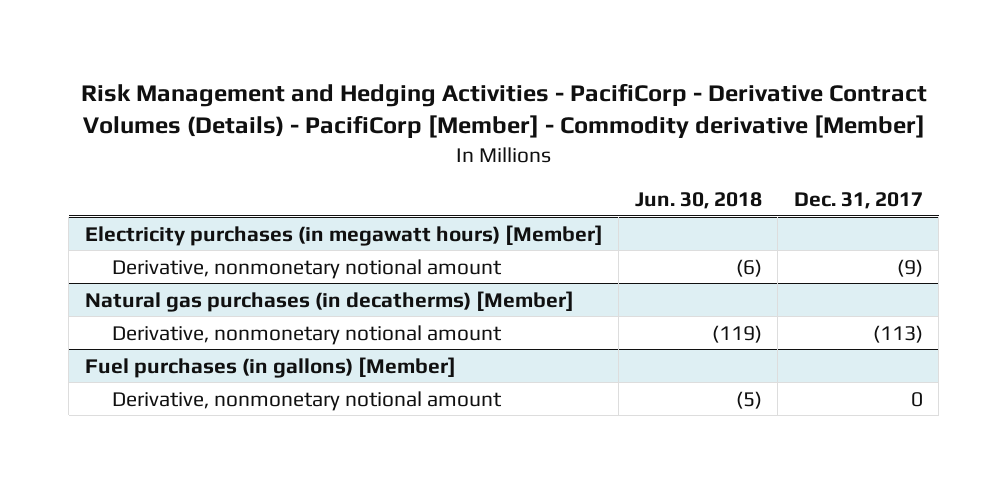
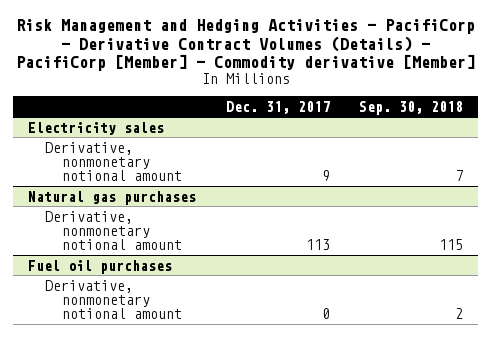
- | Jun. 30, 2018 | Dec. 31, 2017
+ | Dec. 31, 2017 | Sep. 30, 2018
- Electricity purchases (in megawatt hours) [Member]
- Derivative, nonmonetary notional amount | (6) | (9)
- Natural gas purchases (in decatherms) [Member]
- Derivative, nonmonetary notional amount | (119) | (113)
- Fuel purchases (in gallons) [Member]
+ Electricity sales
+ Derivative, nonmonetary notional amount | 9 | 7
+ Natural gas purchases
+ Derivative, nonmonetary notional amount | 113 | 115
+ Fuel oil purchases

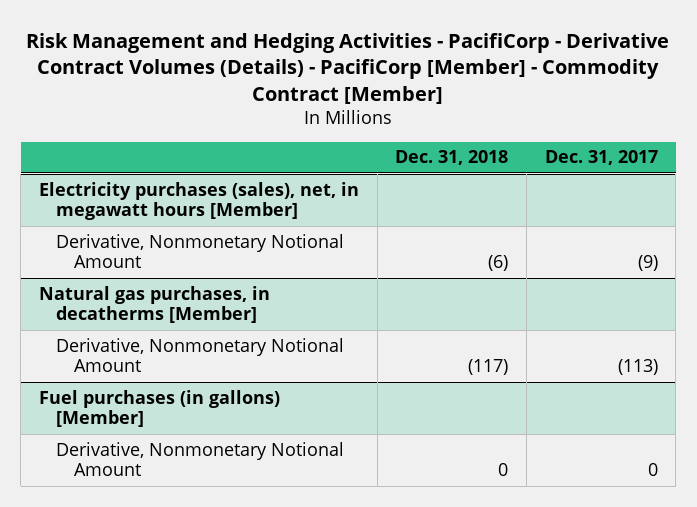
- Risk Management and Hedging Activities - PacifiCorp - Derivative Contract Volumes (Details) - PacifiCorp [Member] - Commodity derivative [Member]
+ Risk Management and Hedging Activities - PacifiCorp - Derivative Contract Volumes (Details) - PacifiCorp [Member] - Commodity Contract [Member]
- | Dec. 31, 2017 | Sep. 30, 2018
+ | Dec. 31, 2018 | Dec. 31, 2017
- Electricity sales
- Derivative, nonmonetary notional amount | 9 | 7
- Natural gas purchases
- Derivative, nonmonetary notional amount | 113 | 115
- Fuel oil purchases
- Derivative, nonmonetary notional amount | 0 | 2
+ Electricity purchases (sales), net, in megawatt hours [Member]
+ Derivative, Nonmonetary Notional Amount | (6) | (9)
+ Natural gas purchases, in decatherms [Member]
+ Derivative, Nonmonetary Notional Amount | (117) | (113)
+ Fuel purchases (in gallons) [Member]
+ Derivative, Nonmonetary Notional Amount | 0 | 0

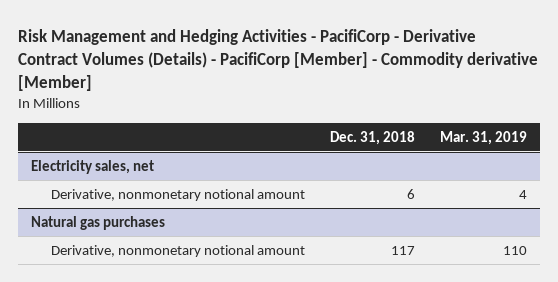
- Risk Management and Hedging Activities - PacifiCorp - Derivative Contract Volumes (Details) - PacifiCorp [Member] - Commodity Contract [Member]
+ Risk Management and Hedging Activities - PacifiCorp - Derivative Contract Volumes (Details) - PacifiCorp [Member] - Commodity derivative [Member]
- | Dec. 31, 2018 | Dec. 31, 2017
+ | Dec. 31, 2018 | Mar. 31, 2019
- Electricity purchases (sales), net, in megawatt hours [Member]
- Derivative, Nonmonetary Notional Amount | (6) | (9)
- Natural gas purchases, in decatherms [Member]
- Derivative, Nonmonetary Notional Amount | (117) | (113)
- Fuel purchases (in gallons) [Member]
- Derivative, Nonmonetary Notional Amount | 0 | 0
+ Electricity sales, net
+ Derivative, nonmonetary notional amount | 6 | 4
+ Natural gas purchases
+ Derivative, nonmonetary notional amount | 117 | 110

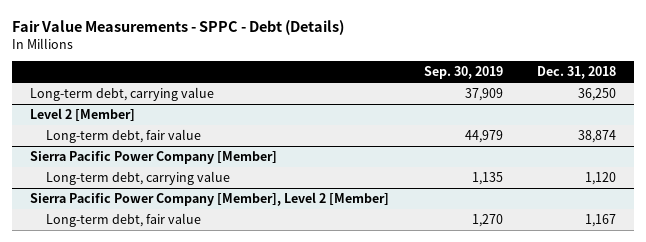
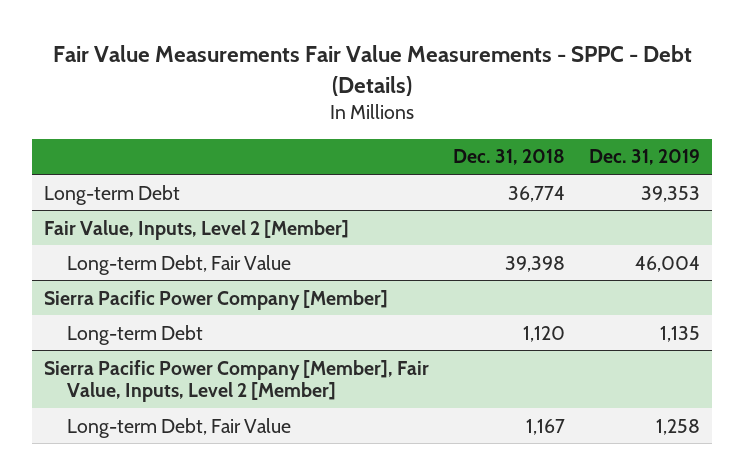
- Fair Value Measurements - SPPC - Debt (Details)
+ Fair Value Measurements Fair Value Measurements - SPPC - Debt (Details)
- | Sep. 30, 2019 | Dec. 31, 2018
+ | Dec. 31, 2018 | Dec. 31, 2019
- Long-term debt, carrying value | 37,909 | 36,250
- Level 2 [Member]
- Long-term debt, fair value | 44,979 | 38,874
+ Long-term Debt | 36,774 | 39,353
+ Fair Value, Inputs, Level 2 [Member]
+ Long-term Debt, Fair Value | 39,398 | 46,004
@ Sierra Pacific Power Company [Member]
- Long-term debt, carrying value | 1,135 | 1,120
- Sierra Pacific Power Company [Member], Level 2 [Member]
- Long-term debt, fair value | 1,270 | 1,167
@ Sierra Pacific Power Company [Member]
+ Long-term Debt | 1,120 | 1,135
+ Sierra Pacific Power Company [Member], Fair Value, Inputs, Level 2 [Member]
+ Long-term Debt, Fair Value | 1,167 | 1,258

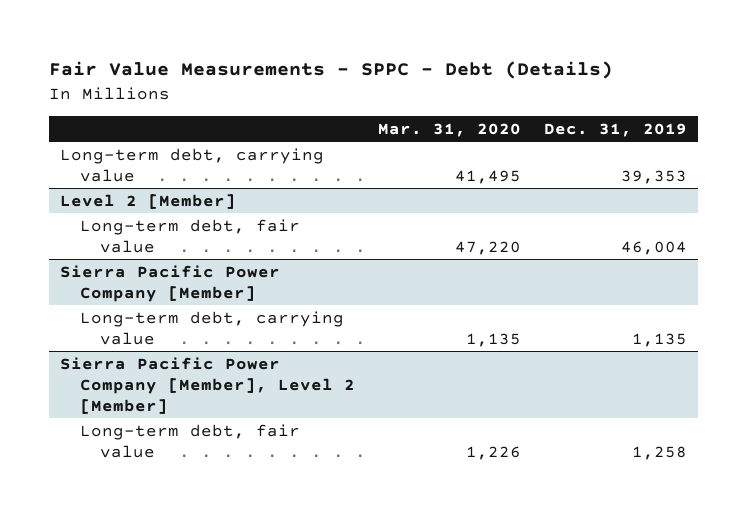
- Fair Value Measurements Fair Value Measurements - SPPC - Debt (Details)
+ Fair Value Measurements - SPPC - Debt (Details)
- | Dec. 31, 2018 | Dec. 31, 2019
+ | Mar. 31, 2020 | Dec. 31, 2019
- Long-term Debt | 36,774 | 39,353
- Fair Value, Inputs, Level 2 [Member]
- Long-term Debt, Fair Value | 39,398 | 46,004
+ Long-term debt, carrying value | 41,495 | 39,353
+ Level 2 [Member]
+ Long-term debt, fair value | 47,220 | 46,004
@ Sierra Pacific Power Company [Member]
- Long-term Debt | 1,120 | 1,135
- Sierra Pacific Power Company [Member], Fair Value, Inputs, Level 2 [Member]
- Long-term Debt, Fair Value | 1,167 | 1,258
@ Sierra Pacific Power Company [Member]
+ Long-term debt, carrying value | 1,135 | 1,135
+ Sierra Pacific Power Company [Member], Level 2 [Member]
+ Long-term debt, fair value | 1,226 | 1,258

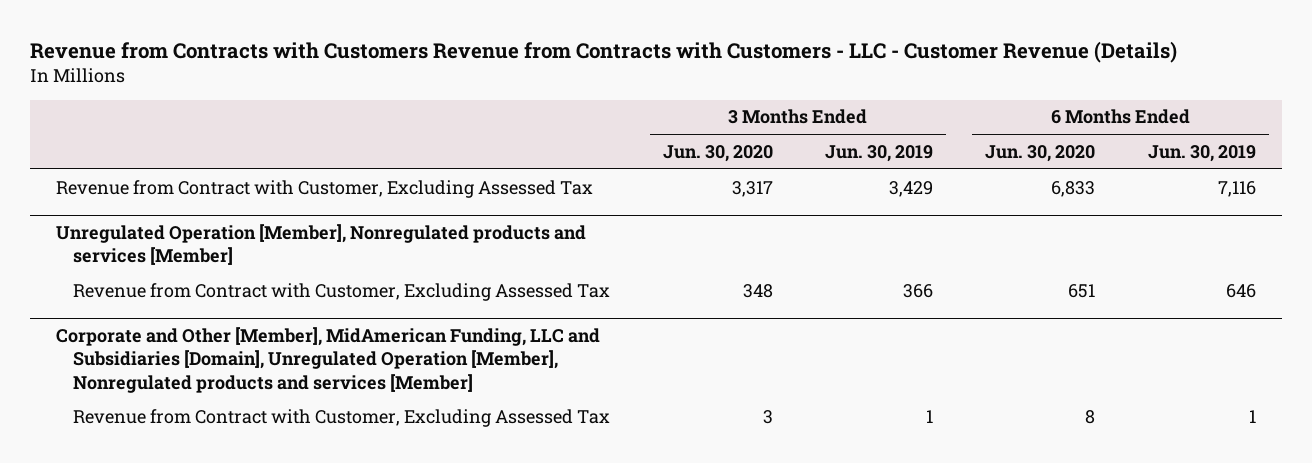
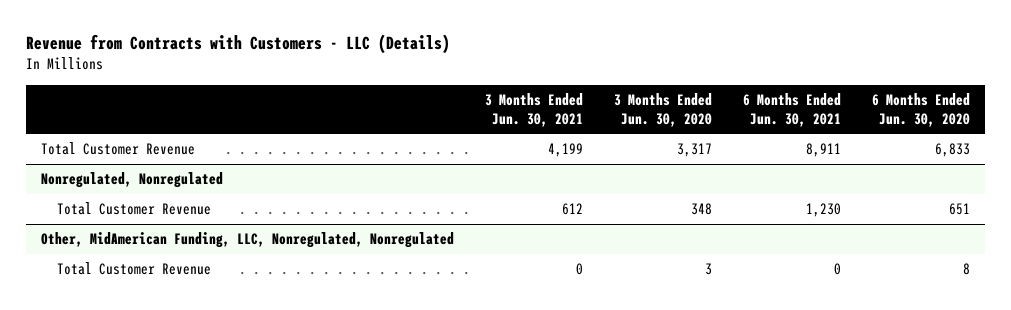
- Revenue from Contracts with Customers Revenue from Contracts with Customers - LLC - Customer Revenue (Details)
+ Revenue from Contracts with Customers - LLC (Details)
- | 3 Months Ended Jun. 30, 2020 | 3 Months Ended Jun. 30, 2019 | 6 Months Ended Jun. 30, 2020 | 6 Months Ended Jun. 30, 2019
+ | 3 Months Ended Jun. 30, 2021 | 3 Months Ended Jun. 30, 2020 | 6 Months Ended Jun. 30, 2021 | 6 Months Ended Jun. 30, 2020
- Revenue from Contract with Customer, Excluding Assessed Tax | 3,317 | 3,429 | 6,833 | 7,116
- Unregulated Operation [Member], Nonregulated products and services [Member]
- Revenue from Contract with Customer, Excluding Assessed Tax | 348 | 366 | 651 | 646
- Corporate and Other [Member], MidAmerican Funding, LLC and Subsidiaries [Domain], Unregulated Operation [Member], Nonregulated products and services [Member]
- Revenue from Contract with Customer, Excluding Assessed Tax | 3 | 1 | 8 | 1
+ Total Customer Revenue | 4,199 | 3,317 | 8,911 | 6,833
+ Nonregulated, Nonregulated
+ Total Customer Revenue | 612 | 348 | 1,230 | 651
+ Other, MidAmerican Funding, LLC, Nonregulated, Nonregulated
+ Total Customer Revenue | 0 | 3 | 0 | 8

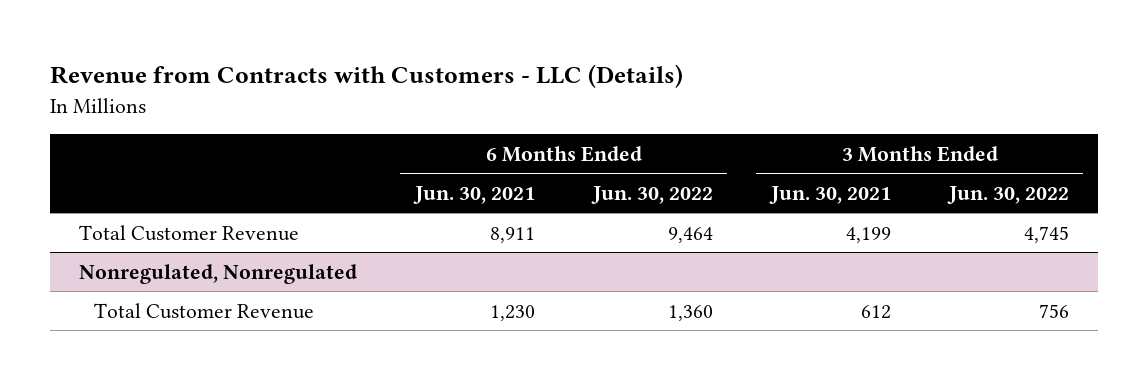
- | 3 Months Ended Jun. 30, 2021 | 3 Months Ended Jun. 30, 2020 | 6 Months Ended Jun. 30, 2021 | 6 Months Ended Jun. 30, 2020
+ | 6 Months Ended Jun. 30, 2021 | 6 Months Ended Jun. 30, 2022 | 3 Months Ended Jun. 30, 2021 | 3 Months Ended Jun. 30, 2022
- Other, MidAmerican Funding, LLC, Nonregulated, Nonregulated
- Total Customer Revenue | 0 | 3 | 0 | 8

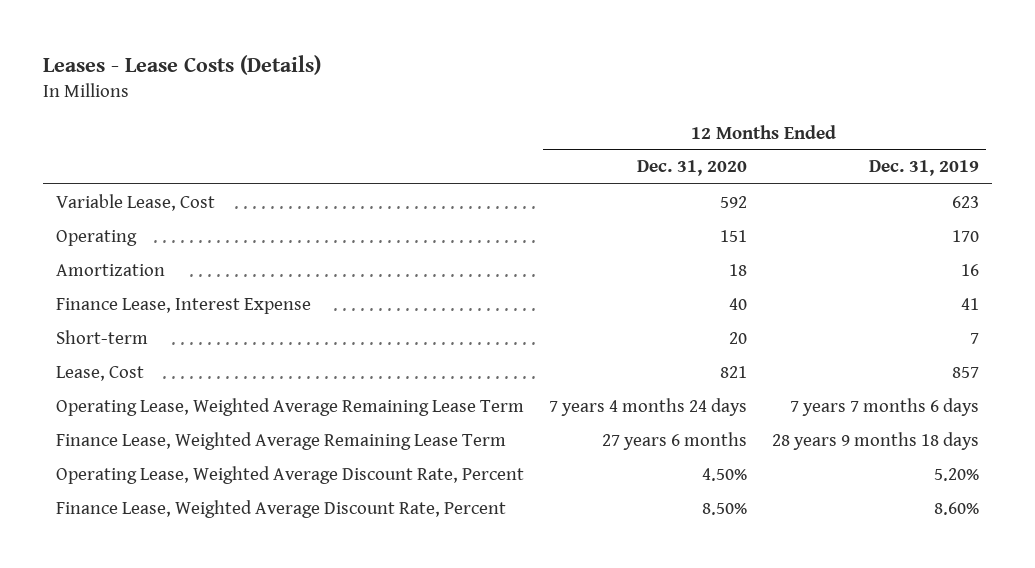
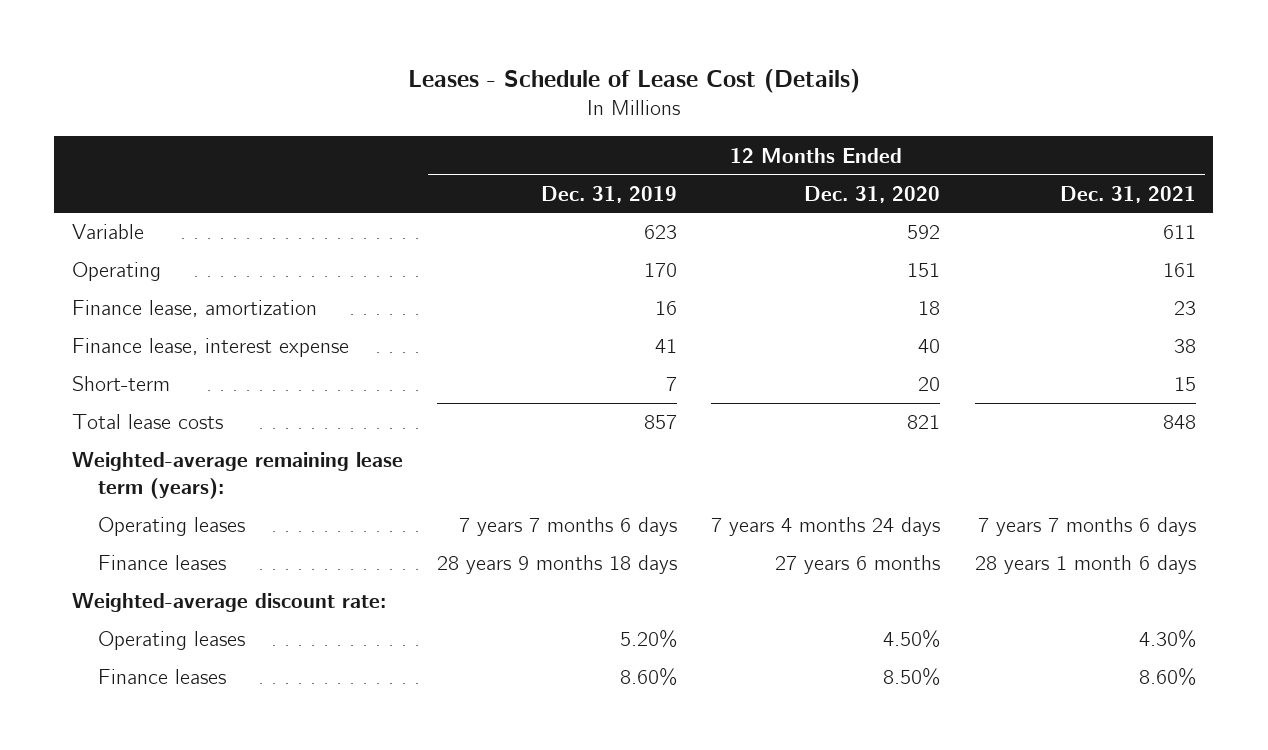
- Leases - Lease Costs (Details)
+ Leases - Schedule of Lease Cost (Details)
- | 12 Months Ended Dec. 31, 2020 | 12 Months Ended Dec. 31, 2019
+ | 12 Months Ended Dec. 31, 2019 | 12 Months Ended Dec. 31, 2020 | 12 Months Ended Dec. 31, 2021
- Variable Lease, Cost | 592 | 623
+ Variable | 623 | 592 | 611
- Amortization | 18 | 16
- Finance Lease, Interest Expense | 40 | 41
+ Finance lease, amortization | 16 | 18 | 23
+ Finance lease, interest expense | 41 | 40 | 38
- Lease, Cost | 821 | 857
- Operating Lease, Weighted Average Remaining Lease Term | 7 years 4 months 24 days | 7 years 7 months 6 days
- Finance Lease, Weighted Average Remaining Lease Term | 27 years 6 months | 28 years 9 months 18 days
- Operating Lease, Weighted Average Discount Rate, Percent | 4.50% | 5.20%
- Finance Lease, Weighted Average Discount Rate, Percent | 8.50% | 8.60%
+ Total lease costs | 857 | 821 | 848
+ Weighted-average remaining lease term (years):
+ Operating leases | 7 years 7 months 6 days | 7 years 4 months 24 days | 7 years 7 months 6 days
+ Finance leases | 28 years 9 months 18 days | 27 years 6 months | 28 years 1 month 6 days
+ Weighted-average discount rate:
+ Operating leases | 5.20% | 4.50% | 4.30%
+ Finance leases | 8.60% | 8.50% | 8.60%

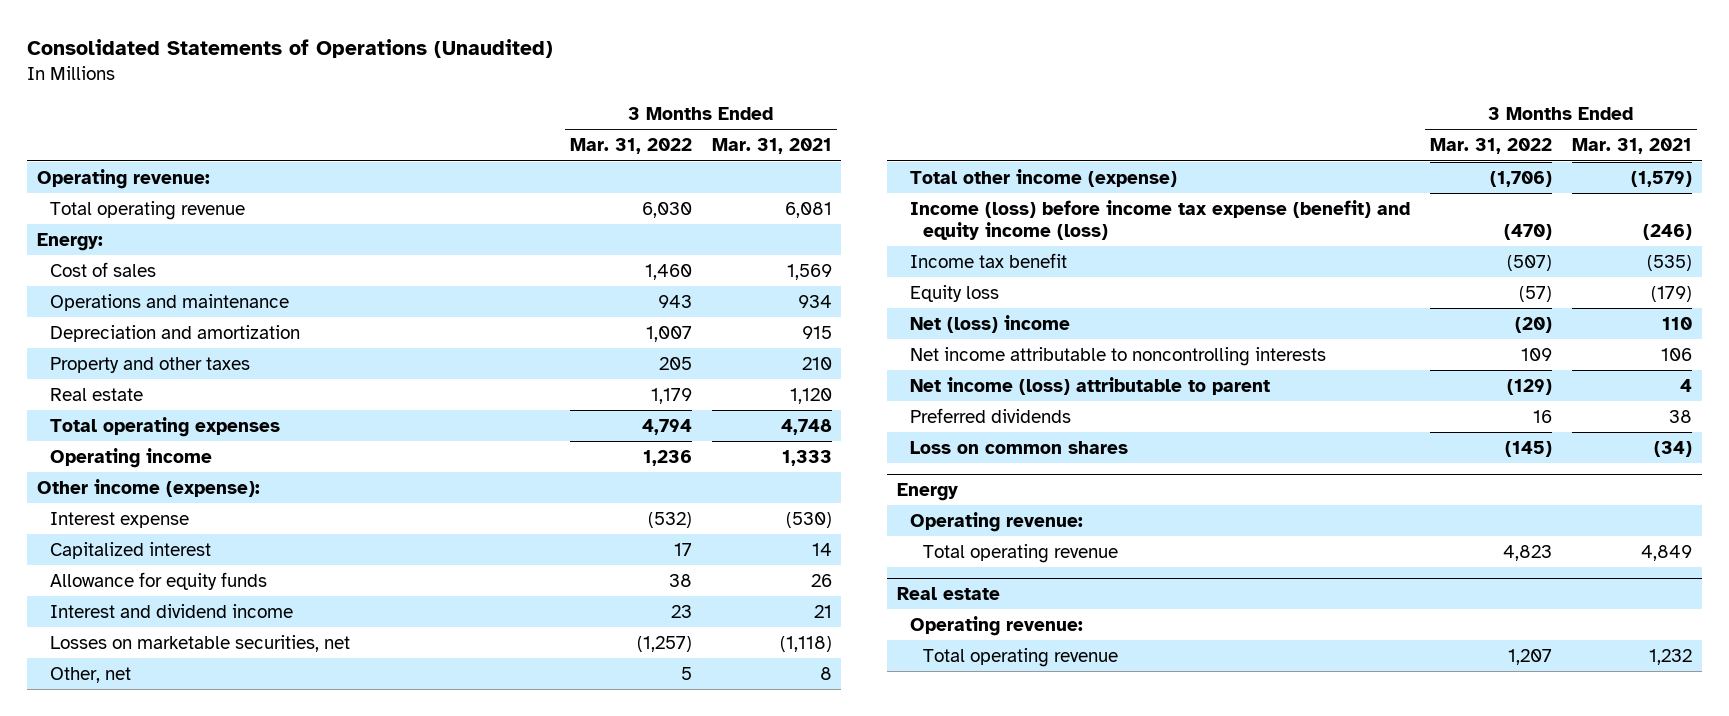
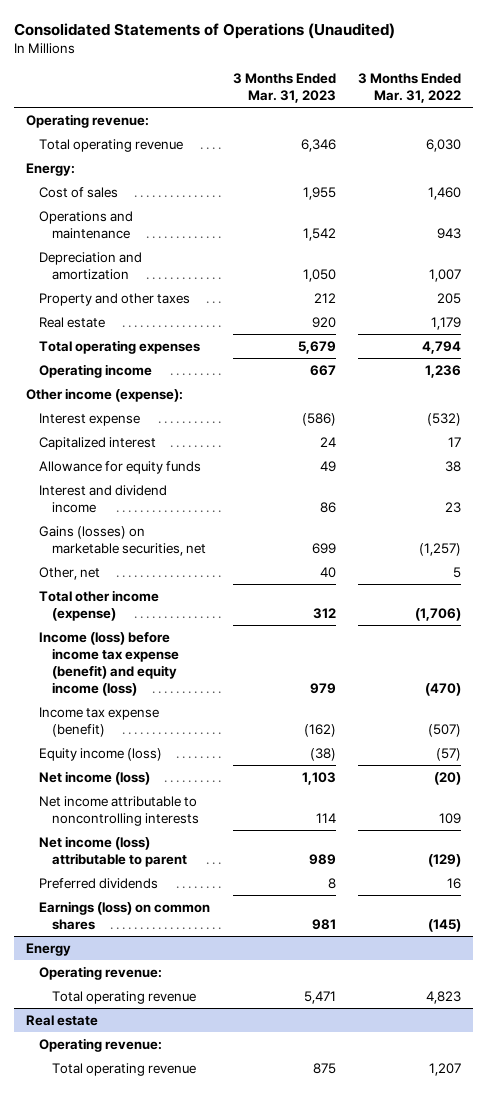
- | 3 Months Ended Mar. 31, 2022 | 3 Months Ended Mar. 31, 2021
+ | 3 Months Ended Mar. 31, 2023 | 3 Months Ended Mar. 31, 2022
- Losses on marketable securities, net | (1,257) | (1,118)
+ Gains (losses) on marketable securities, net | 699 | (1,257)
- Income tax benefit | (507) | (535)
- Equity loss | (57) | (179)
- Net (loss) income | (20) | 110
+ Income tax expense (benefit) | (162) | (507)
+ Equity income (loss) | (38) | (57)
+ Net income (loss) | 1,103 | (20)
- Loss on common shares | (145) | (34)
+ Earnings (loss) on common shares | 981 | (145)

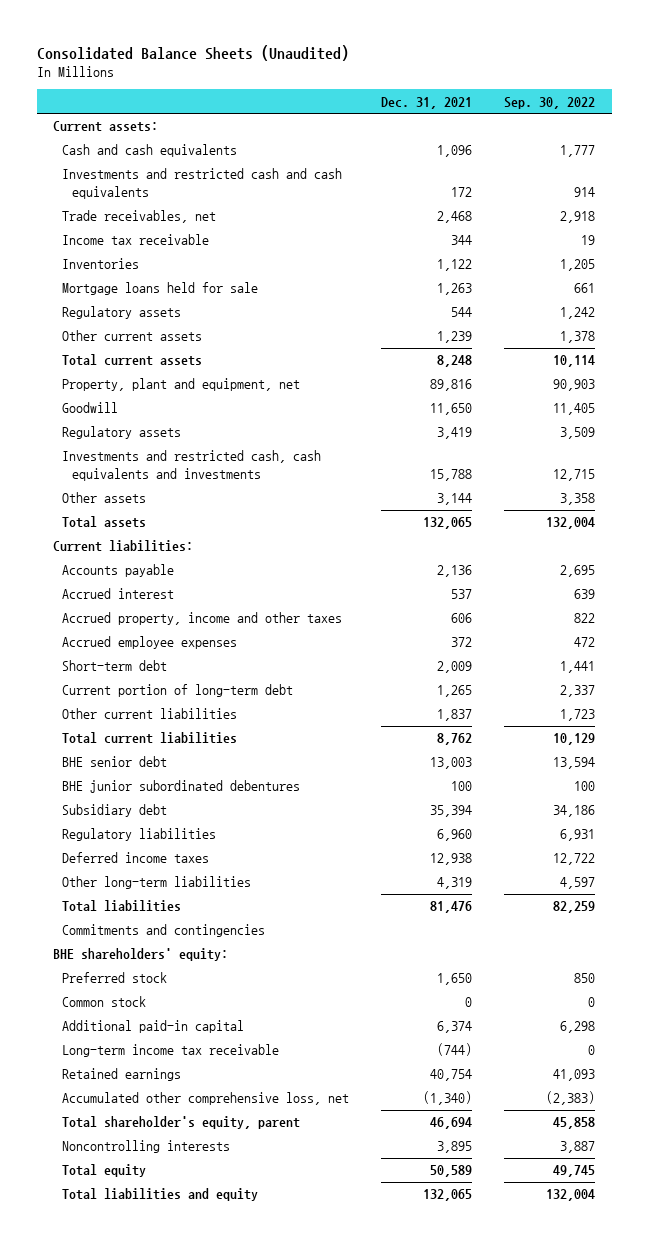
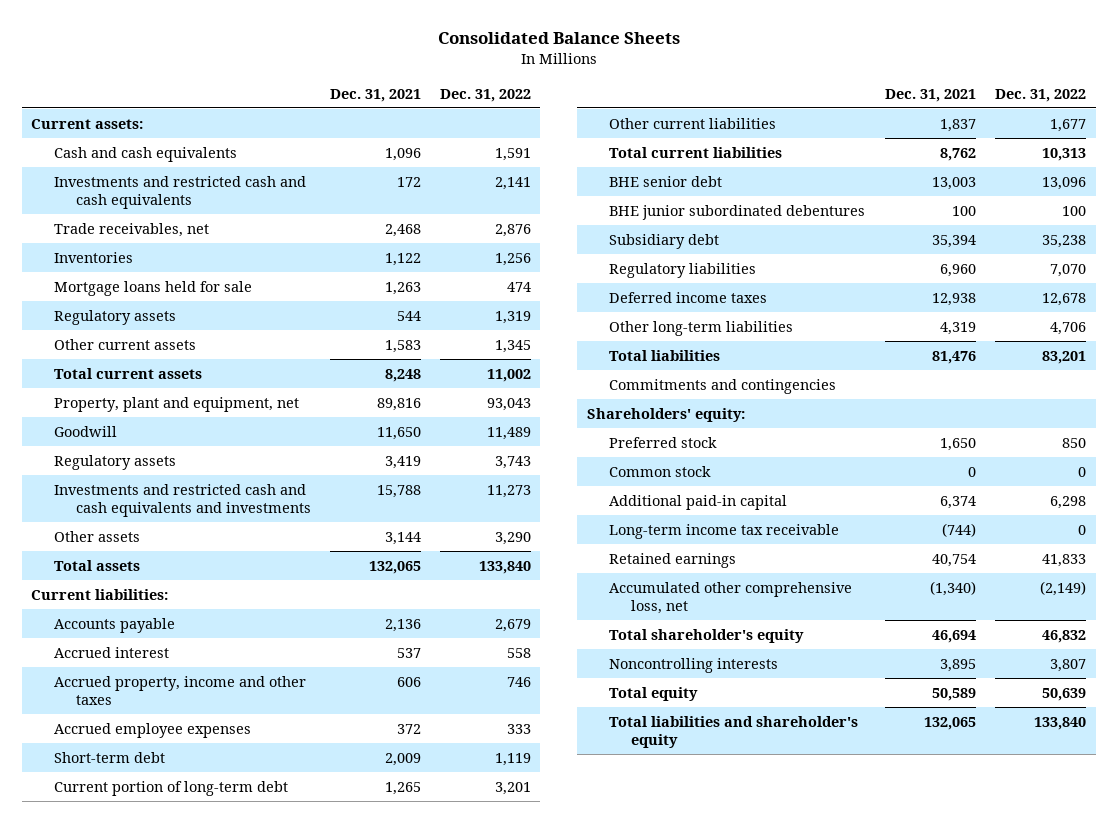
- Consolidated Balance Sheets (Unaudited)
+ Consolidated Balance Sheets
- | Dec. 31, 2021 | Sep. 30, 2022
+ | Dec. 31, 2021 | Dec. 31, 2022
- Income tax receivable | 344 | 19
- Other current assets | 1,239 | 1,378
+ Other current assets | 1,583 | 1,345
- Investments and restricted cash, cash equivalents and investments | 15,788 | 12,715
+ Investments and restricted cash and cash equivalents and investments | 15,788 | 11,273
- BHE shareholders' equity:
+ Shareholders' equity:
- Total shareholder's equity, parent | 46,694 | 45,858
+ Total shareholder's equity | 46,694 | 46,832
- Total liabilities and equity | 132,065 | 132,004
+ Total liabilities and shareholder's equity | 132,065 | 133,840

